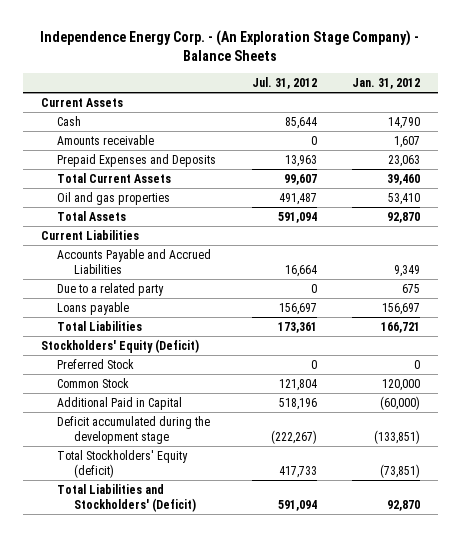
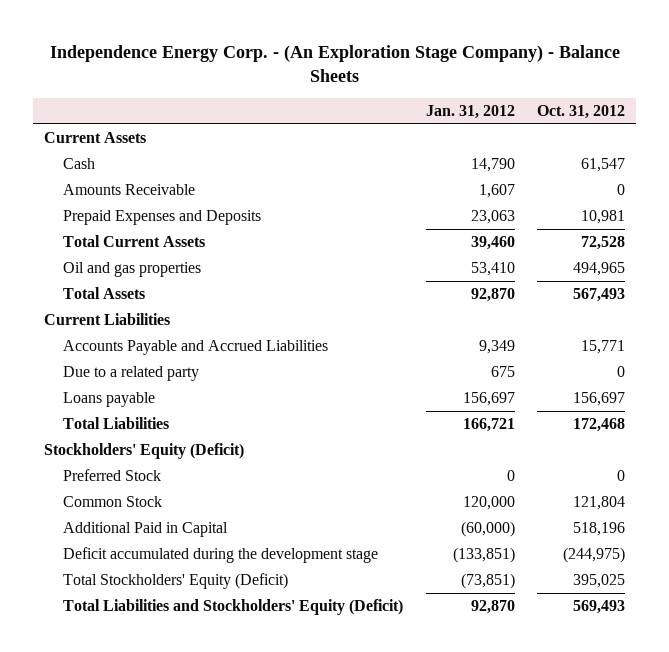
- | Jul. 31, 2012 | Jan. 31, 2012
+ | Jan. 31, 2012 | Oct. 31, 2012
- Amounts receivable | 0 | 1,607
+ Amounts Receivable | 1,607 | 0
- Total Stockholders' Equity (deficit) | 417,733 | (73,851)
- Total Liabilities and Stockholders' (Deficit) | 591,094 | 92,870
+ Total Stockholders' Equity (Deficit) | (73,851) | 395,025
+ Total Liabilities and Stockholders' Equity (Deficit) | 92,870 | 569,493

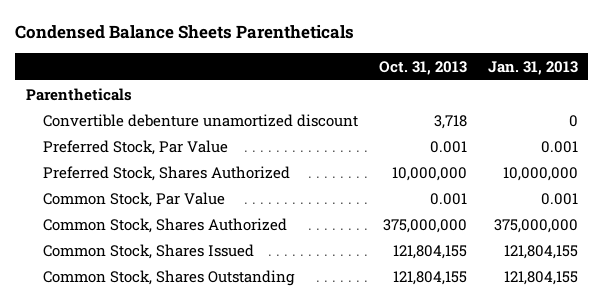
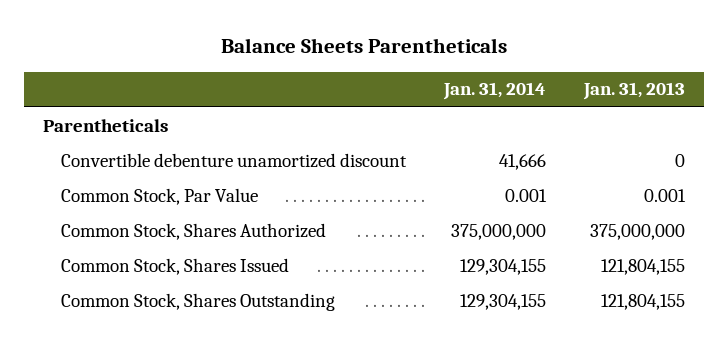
- Condensed Balance Sheets Parentheticals
+ Balance Sheets Parentheticals
- | Oct. 31, 2013 | Jan. 31, 2013
+ | Jan. 31, 2014 | Jan. 31, 2013
- Preferred Stock, Par Value | 0.001 | 0.001
- Preferred Stock, Shares Authorized | 10,000,000 | 10,000,000

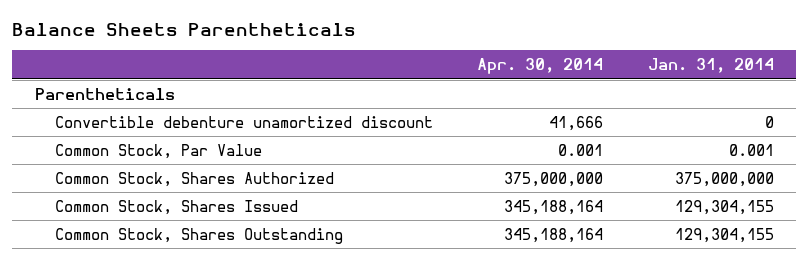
- | Jan. 31, 2014 | Jan. 31, 2013
+ | Apr. 30, 2014 | Jan. 31, 2014
- Convertible debenture unamortized discount | 41,666 | 0
+ Convertible debenture unamortized discount | 41,666 | 0

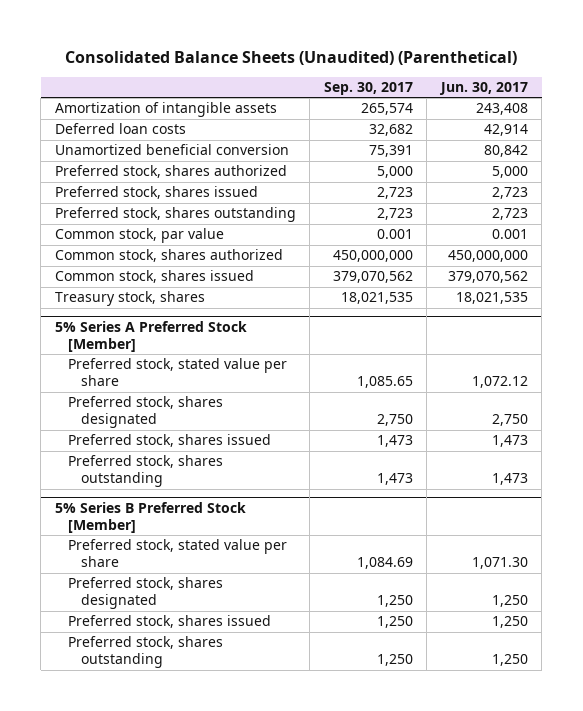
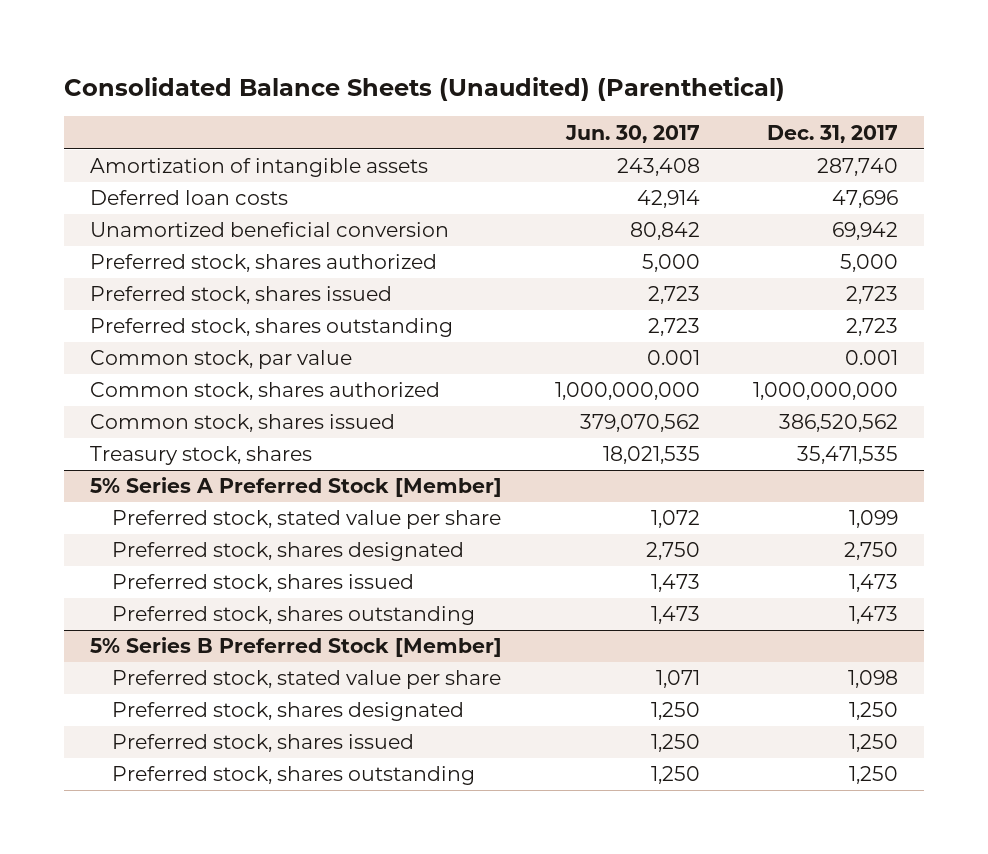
- | Sep. 30, 2017 | Jun. 30, 2017
+ | Jun. 30, 2017 | Dec. 31, 2017
- Common stock, shares authorized | 450,000,000 | 450,000,000
+ Common stock, shares authorized | 1,000,000,000 | 1,000,000,000
@ 5% Series A Preferred Stock [Member]
- Preferred stock, stated value per share | 1,085.65 | 1,072.12
+ Preferred stock, stated value per share | 1,072 | 1,099
@ 5% Series B Preferred Stock [Member]
- Preferred stock, stated value per share | 1,084.69 | 1,071.30
+ Preferred stock, stated value per share | 1,071 | 1,098

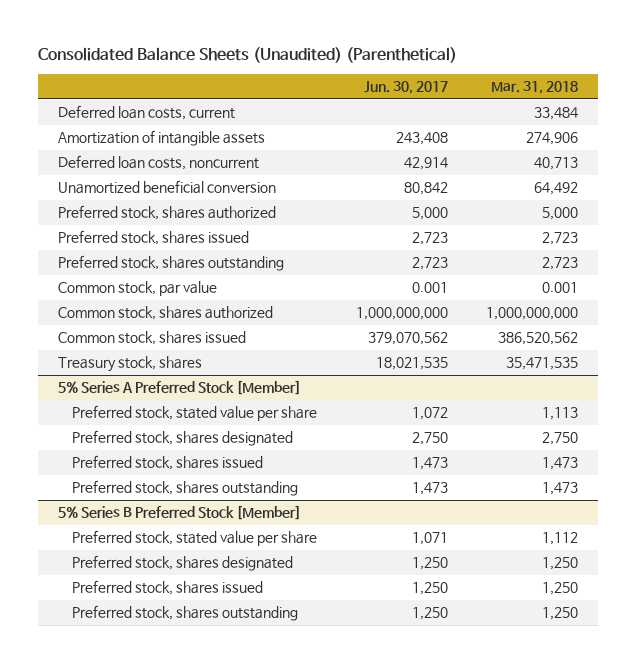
- | Jun. 30, 2017 | Dec. 31, 2017
+ | Jun. 30, 2017 | Mar. 31, 2018
+ Deferred loan costs, current | | 33,484
- Deferred loan costs | 42,914 | 47,696
+ Deferred loan costs, noncurrent | 42,914 | 40,713

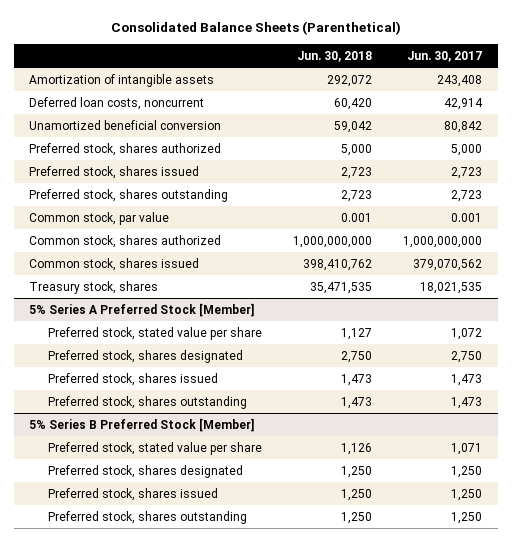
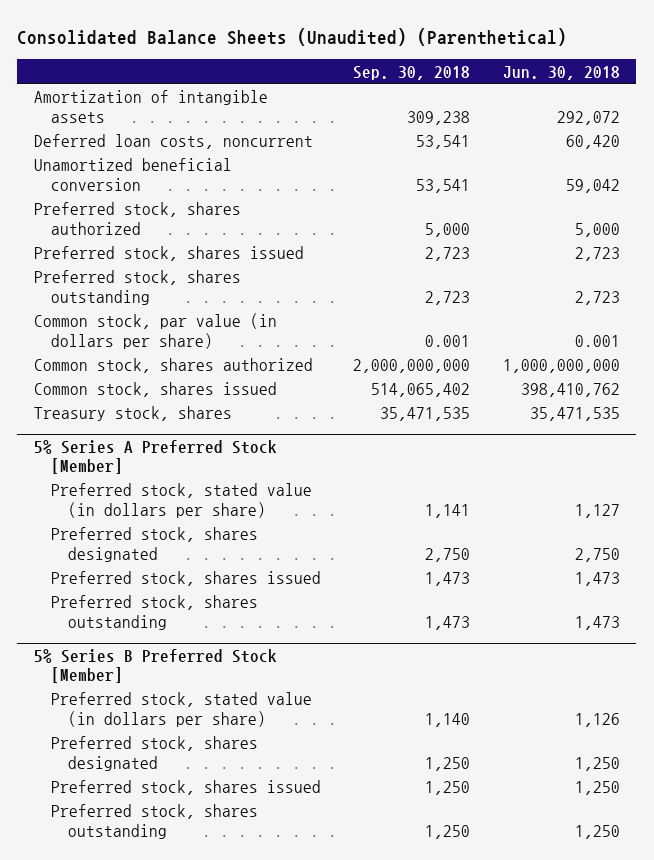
- Consolidated Balance Sheets (Parenthetical)
+ Consolidated Balance Sheets (Unaudited) (Parenthetical)
- | Jun. 30, 2018 | Jun. 30, 2017
+ | Sep. 30, 2018 | Jun. 30, 2018
- Common stock, par value | 0.001 | 0.001
+ Common stock, par value (in dollars per share) | 0.001 | 0.001
@ 5% Series A Preferred Stock [Member]
- Preferred stock, stated value per share | 1,127 | 1,072
+ Preferred stock, stated value (in dollars per share) | 1,141 | 1,127
@ 5% Series B Preferred Stock [Member]
- Preferred stock, stated value per share | 1,126 | 1,071
+ Preferred stock, stated value (in dollars per share) | 1,140 | 1,126

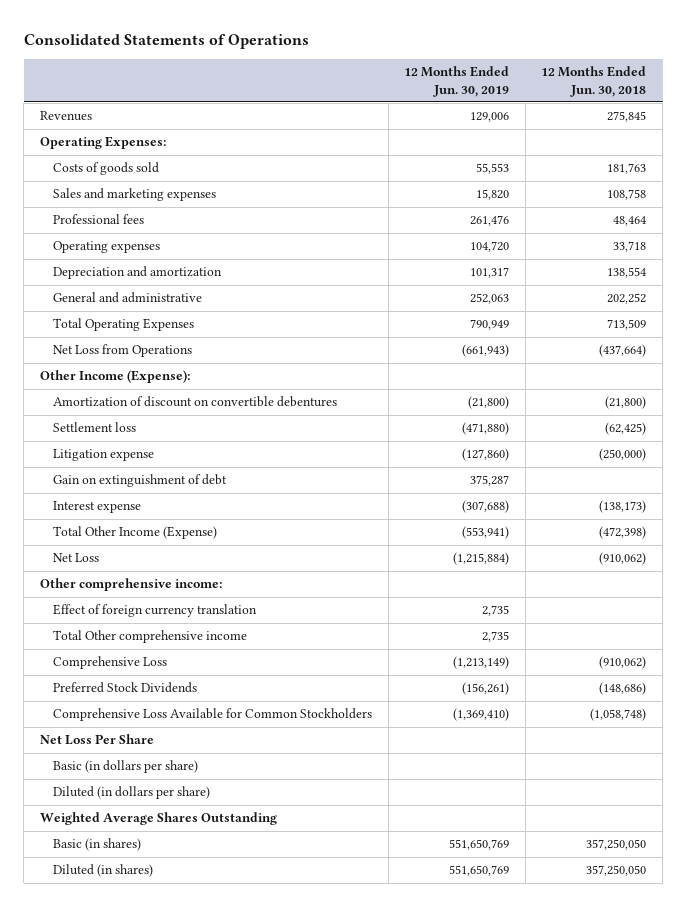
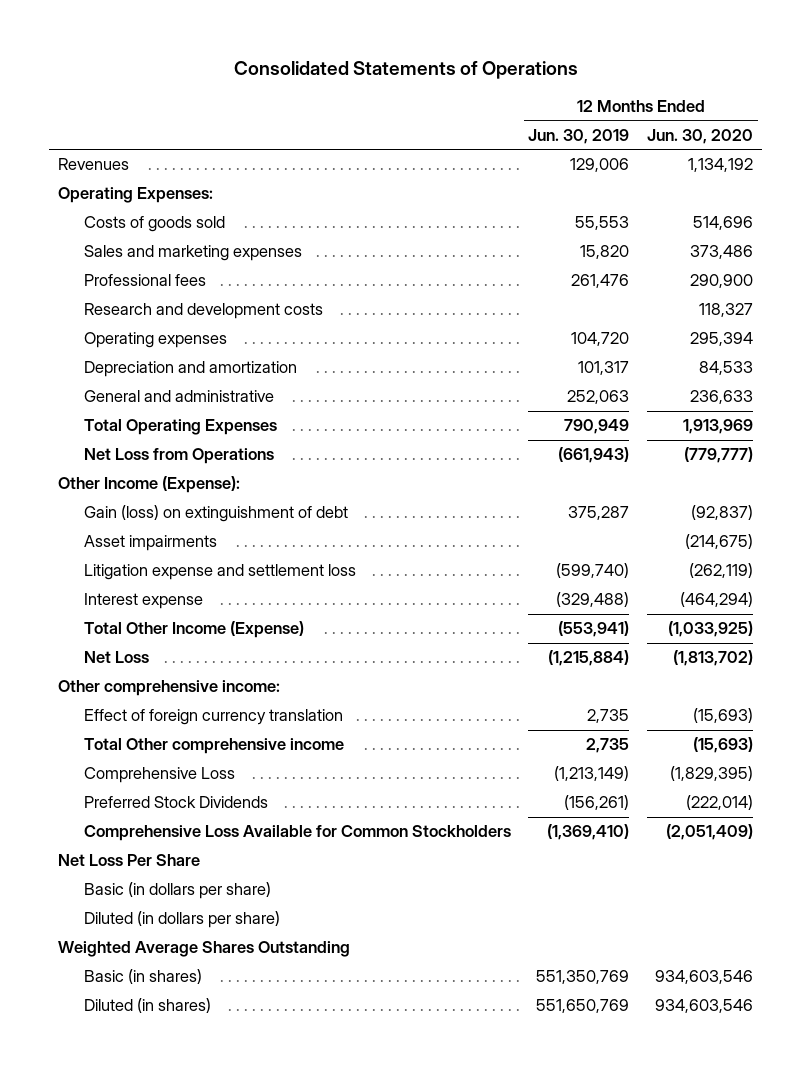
- | 12 Months Ended Jun. 30, 2019 | 12 Months Ended Jun. 30, 2018
+ | 12 Months Ended Jun. 30, 2019 | 12 Months Ended Jun. 30, 2020
+ Research and development costs | | 118,327
- Amortization of discount on convertible debentures | (21,800) | (21,800)
- Settlement loss | (471,880) | (62,425)
- Litigation expense | (127,860) | (250,000)
- Gain on extinguishment of debt | 375,287 |
- Interest expense | (307,688) | (138,173)
+ Gain (loss) on extinguishment of debt | 375,287 | (92,837)
+ Asset impairments | | (214,675)
+ Litigation expense and settlement loss | (599,740) | (262,119)
+ Interest expense | (329,488) | (464,294)
- Basic (in shares) | 551,650,769 | 357,250,050
+ Basic (in shares) | 551,350,769 | 934,603,546

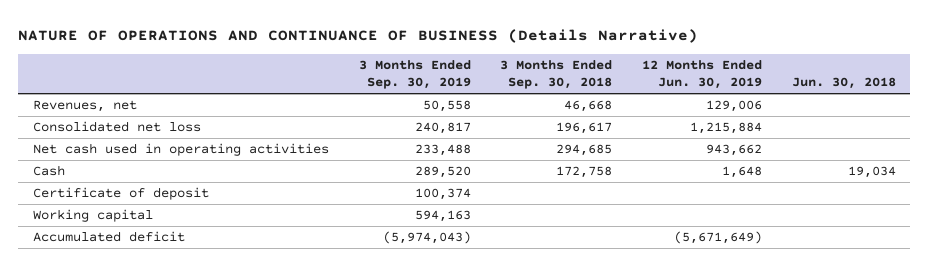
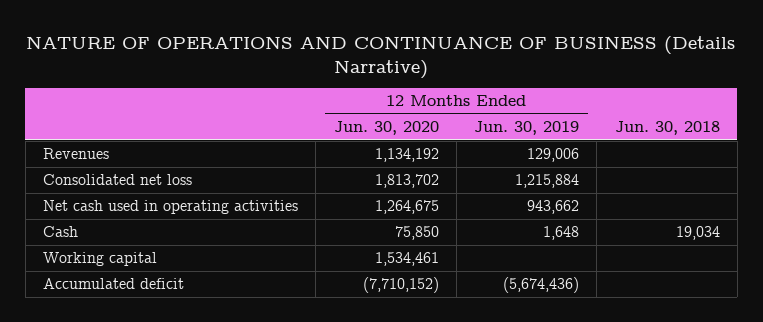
- | 3 Months Ended Sep. 30, 2019 | 3 Months Ended Sep. 30, 2018 | 12 Months Ended Jun. 30, 2019 | Jun. 30, 2018
+ | 12 Months Ended Jun. 30, 2020 | 12 Months Ended Jun. 30, 2019 | Jun. 30, 2018
- Revenues, net | 50,558 | 46,668 | 129,006 |
+ Revenues | 1,134,192 | 129,006 |
- Certificate of deposit | 100,374 | | |
- Accumulated deficit | (5,974,043) | | (5,671,649) |
+ Accumulated deficit | (7,710,152) | (5,674,436) |

